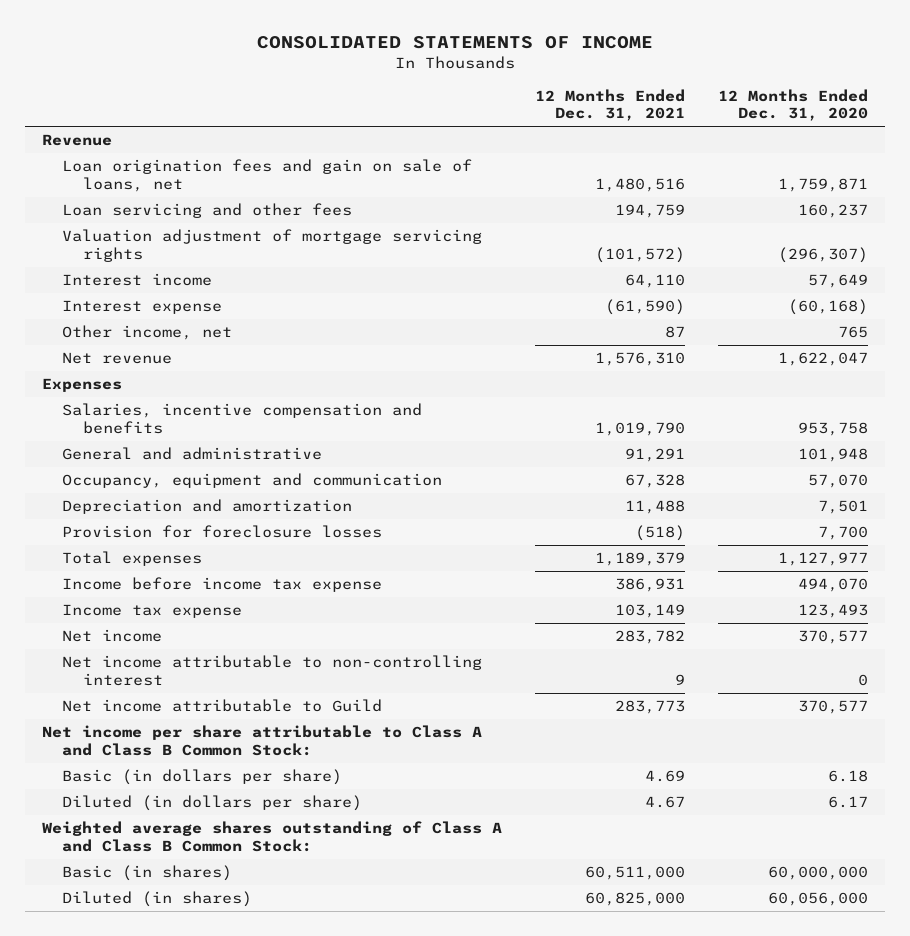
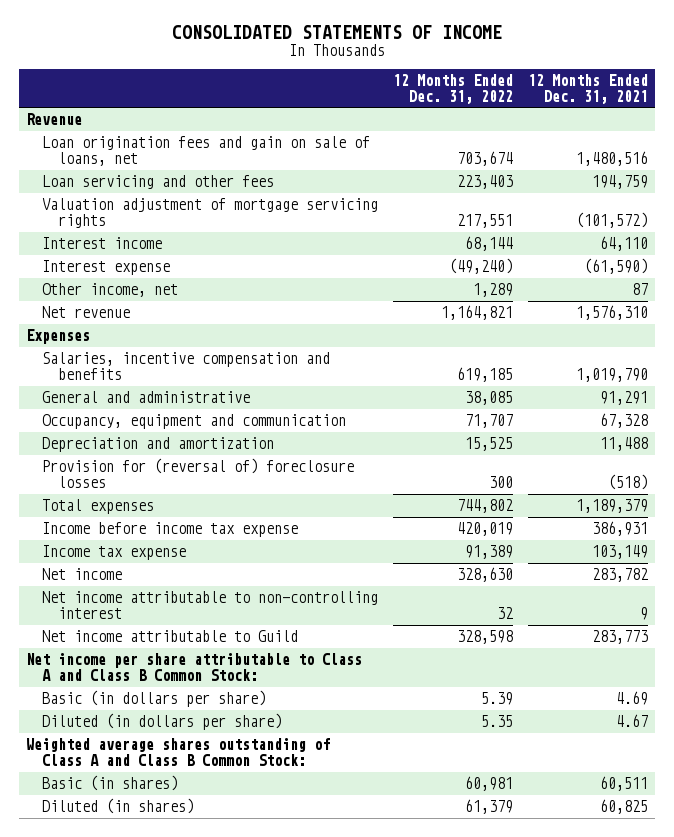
- | 12 Months Ended Dec. 31, 2021 | 12 Months Ended Dec. 31, 2020
+ | 12 Months Ended Dec. 31, 2022 | 12 Months Ended Dec. 31, 2021
- Provision for foreclosure losses | (518) | 7,700
+ Provision for (reversal of) foreclosure losses | 300 | (518)
- Basic (in shares) | 60,511,000 | 60,000,000
- Diluted (in shares) | 60,825,000 | 60,056,000
+ Basic (in shares) | 60,981 | 60,511
+ Diluted (in shares) | 61,379 | 60,825

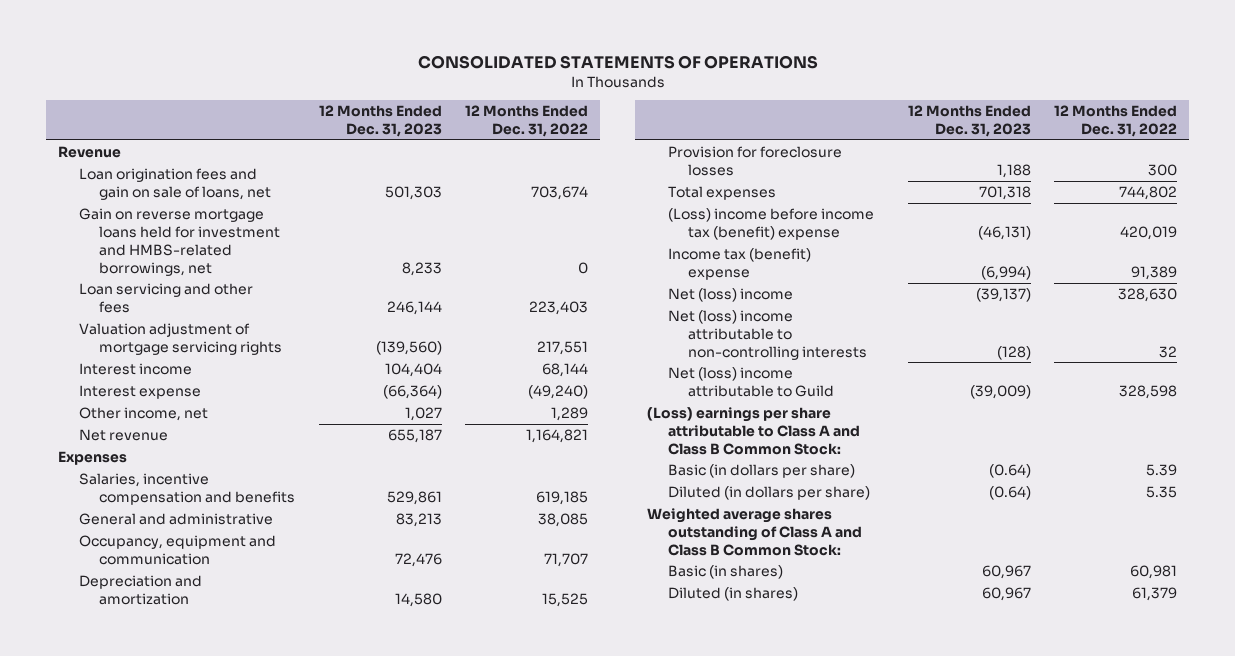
- CONSOLIDATED STATEMENTS OF INCOME
+ CONSOLIDATED STATEMENTS OF OPERATIONS
- | 12 Months Ended Dec. 31, 2022 | 12 Months Ended Dec. 31, 2021
+ | 12 Months Ended Dec. 31, 2023 | 12 Months Ended Dec. 31, 2022
+ Gain on reverse mortgage loans held for investment and HMBS-related borrowings, net | 8,233 | 0
- Provision for (reversal of) foreclosure losses | 300 | (518)
+ Provision for foreclosure losses | 1,188 | 300
- Income before income tax expense | 420,019 | 386,931
- Income tax expense | 91,389 | 103,149
- Net income | 328,630 | 283,782
- Net income attributable to non-controlling interest | 32 | 9
- Net income attributable to Guild | 328,598 | 283,773
- Net income per share attributable to Class A and Class B Common Stock:
+ (Loss) income before income tax (benefit) expense | (46,131) | 420,019
+ Income tax (benefit) expense | (6,994) | 91,389
+ Net (loss) income | (39,137) | 328,630
+ Net (loss) income attributable to non-controlling interests | (128) | 32
+ Net (loss) income attributable to Guild | (39,009) | 328,598
+ (Loss) earnings per share attributable to Class A and Class B Common Stock:

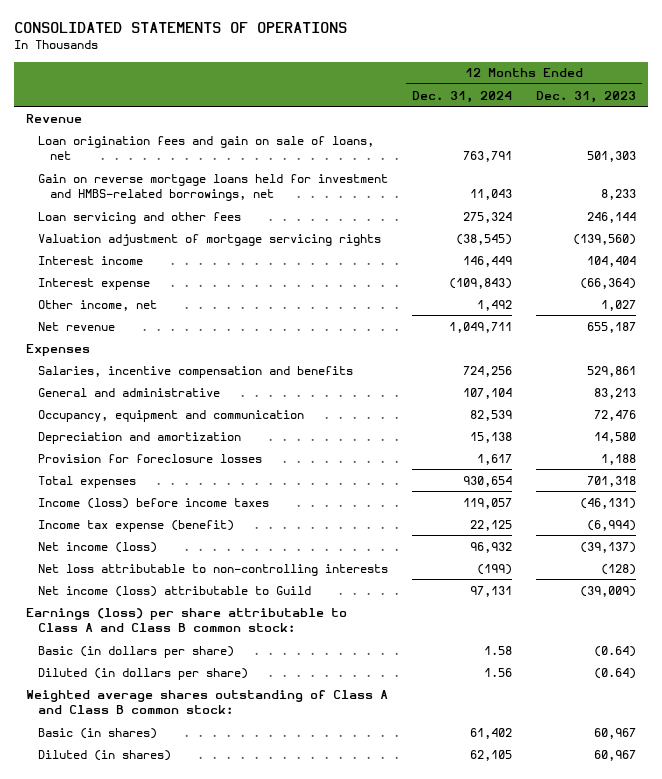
- | 12 Months Ended Dec. 31, 2023 | 12 Months Ended Dec. 31, 2022
+ | 12 Months Ended Dec. 31, 2024 | 12 Months Ended Dec. 31, 2023
- (Loss) income before income tax (benefit) expense | (46,131) | 420,019
- Income tax (benefit) expense | (6,994) | 91,389
- Net (loss) income | (39,137) | 328,630
- Net (loss) income attributable to non-controlling interests | (128) | 32
- Net (loss) income attributable to Guild | (39,009) | 328,598
- (Loss) earnings per share attributable to Class A and Class B Common Stock:
+ Income (loss) before income taxes | 119,057 | (46,131)
+ Income tax expense (benefit) | 22,125 | (6,994)
+ Net income (loss) | 96,932 | (39,137)
+ Net loss attributable to non-controlling interests | (199) | (128)
+ Net income (loss) attributable to Guild | 97,131 | (39,009)
+ Earnings (loss) per share attributable to Class A and Class B common stock:
- Weighted average shares outstanding of Class A and Class B Common Stock:
+ Weighted average shares outstanding of Class A and Class B common stock:

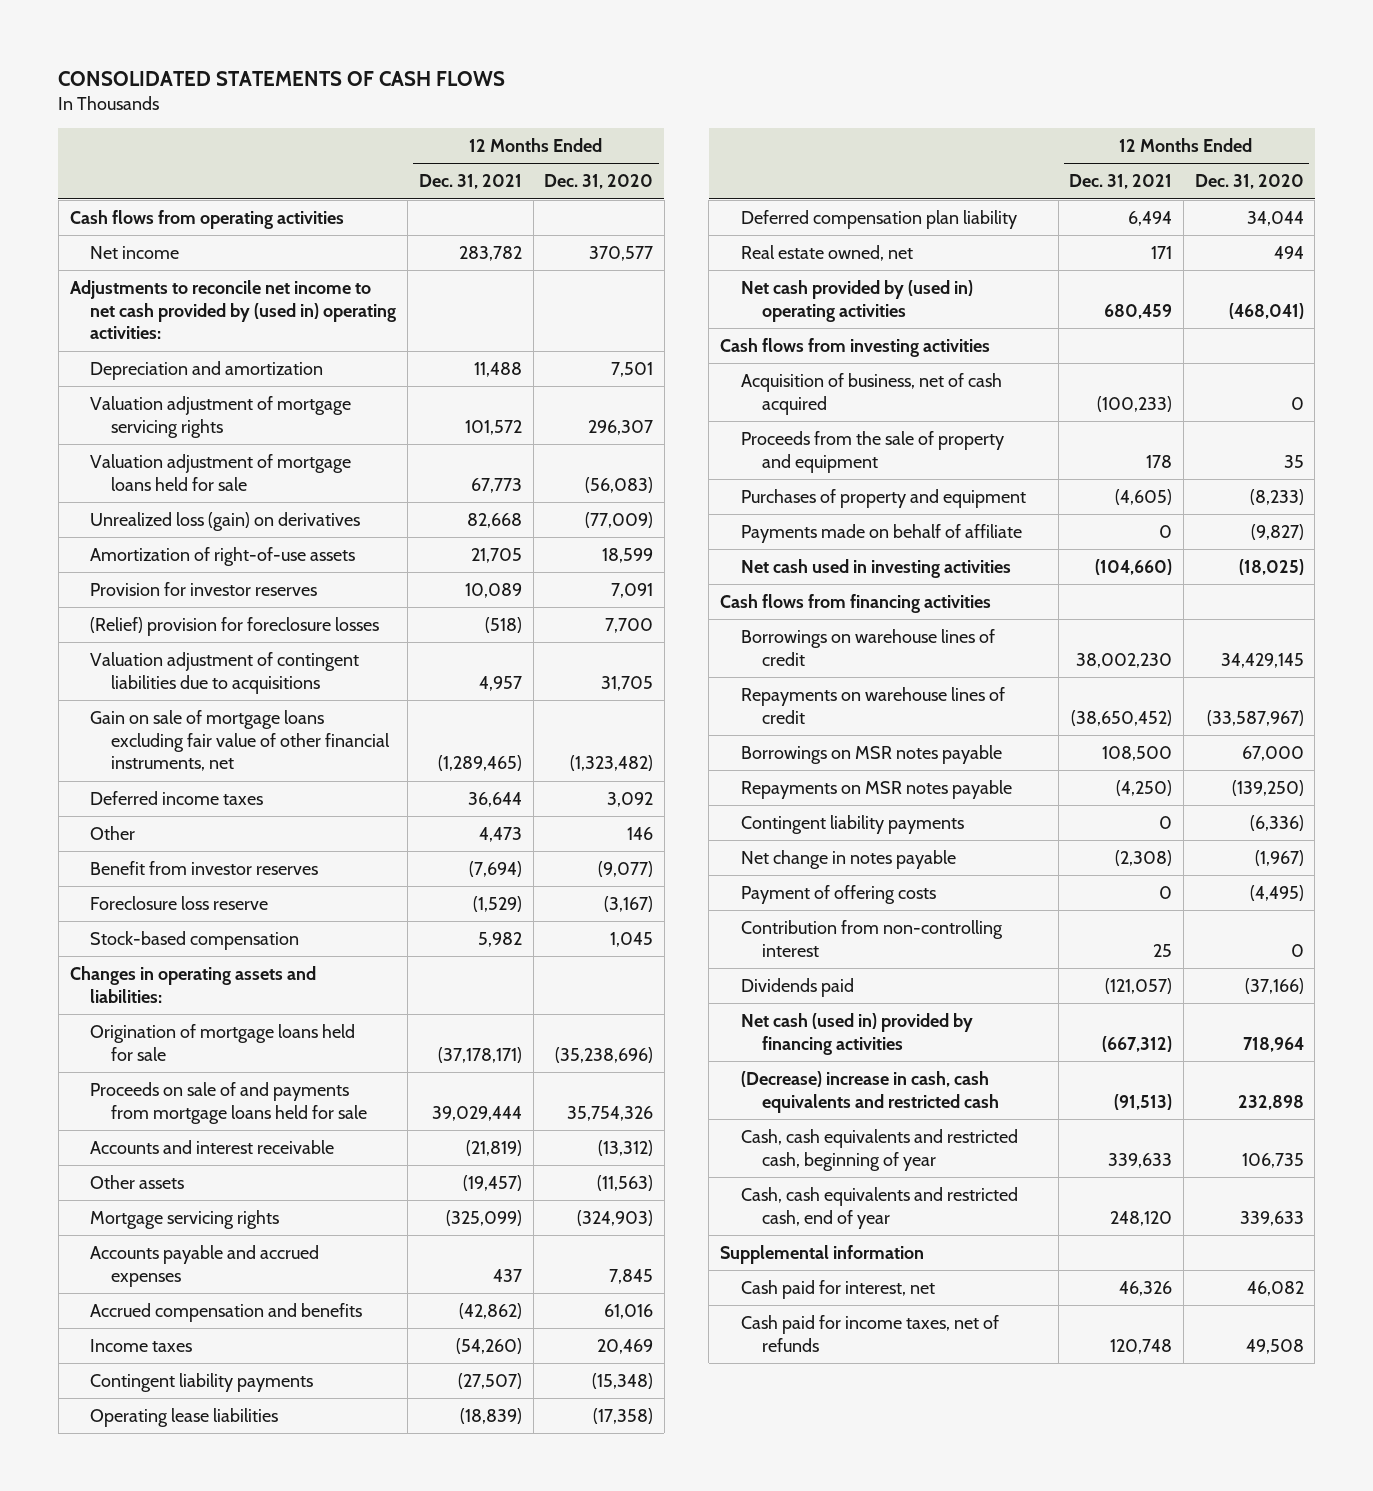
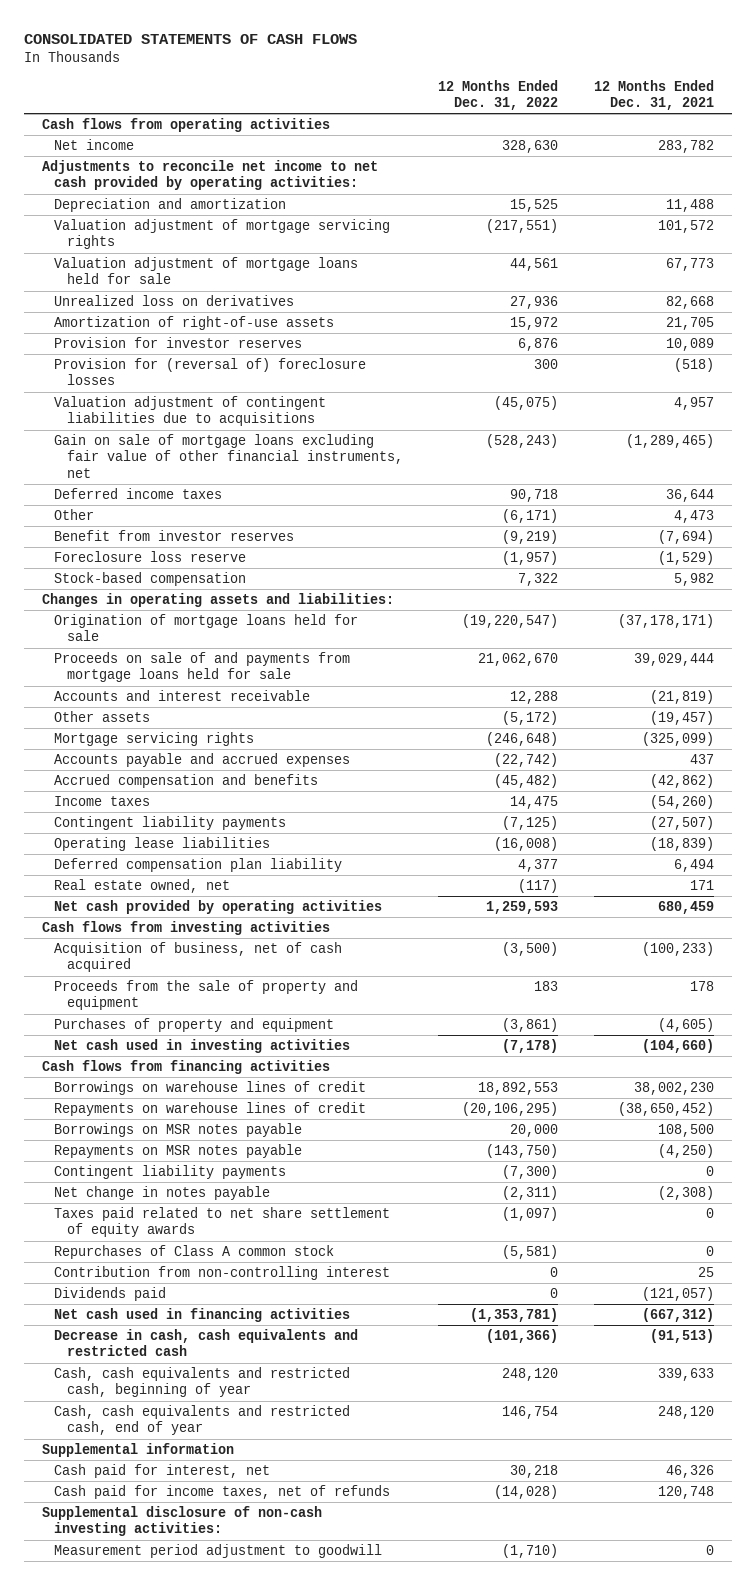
- | 12 Months Ended Dec. 31, 2021 | 12 Months Ended Dec. 31, 2020
+ | 12 Months Ended Dec. 31, 2022 | 12 Months Ended Dec. 31, 2021
- Adjustments to reconcile net income to net cash provided by (used in) operating activities:
+ Adjustments to reconcile net income to net cash provided by operating activities:
- Unrealized loss (gain) on derivatives | 82,668 | (77,009)
+ Unrealized loss on derivatives | 27,936 | 82,668
- (Relief) provision for foreclosure losses | (518) | 7,700
+ Provision for (reversal of) foreclosure losses | 300 | (518)
- Net cash provided by (used in) operating activities | 680,459 | (468,041)
+ Net cash provided by operating activities | 1,259,593 | 680,459
- Payments made on behalf of affiliate | 0 | (9,827)
- Payment of offering costs | 0 | (4,495)
+ Taxes paid related to net share settlement of equity awards | (1,097) | 0
+ Repurchases of Class A common stock | (5,581) | 0
- Net cash (used in) provided by financing activities | (667,312) | 718,964
- (Decrease) increase in cash, cash equivalents and restricted cash | (91,513) | 232,898
+ Net cash used in financing activities | (1,353,781) | (667,312)
+ Decrease in cash, cash equivalents and restricted cash | (101,366) | (91,513)
+ Supplemental disclosure of non-cash investing activities:
+ Measurement period adjustment to goodwill | (1,710) | 0

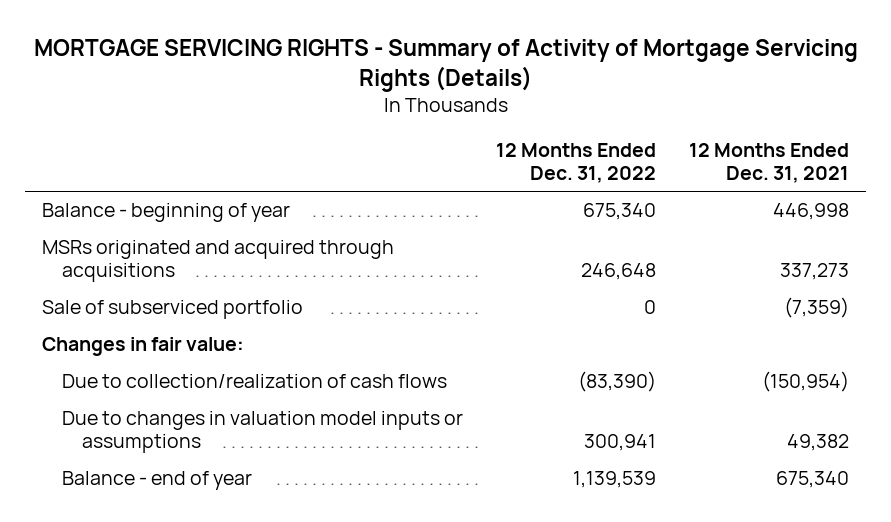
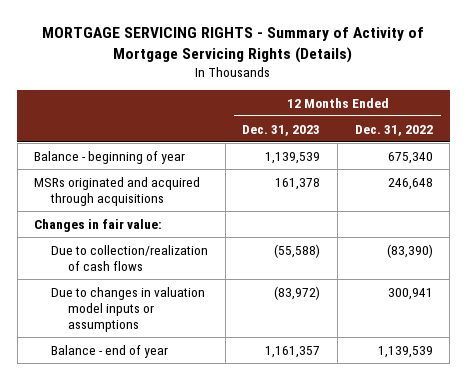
- | 12 Months Ended Dec. 31, 2022 | 12 Months Ended Dec. 31, 2021
+ | 12 Months Ended Dec. 31, 2023 | 12 Months Ended Dec. 31, 2022
- Sale of subserviced portfolio | 0 | (7,359)

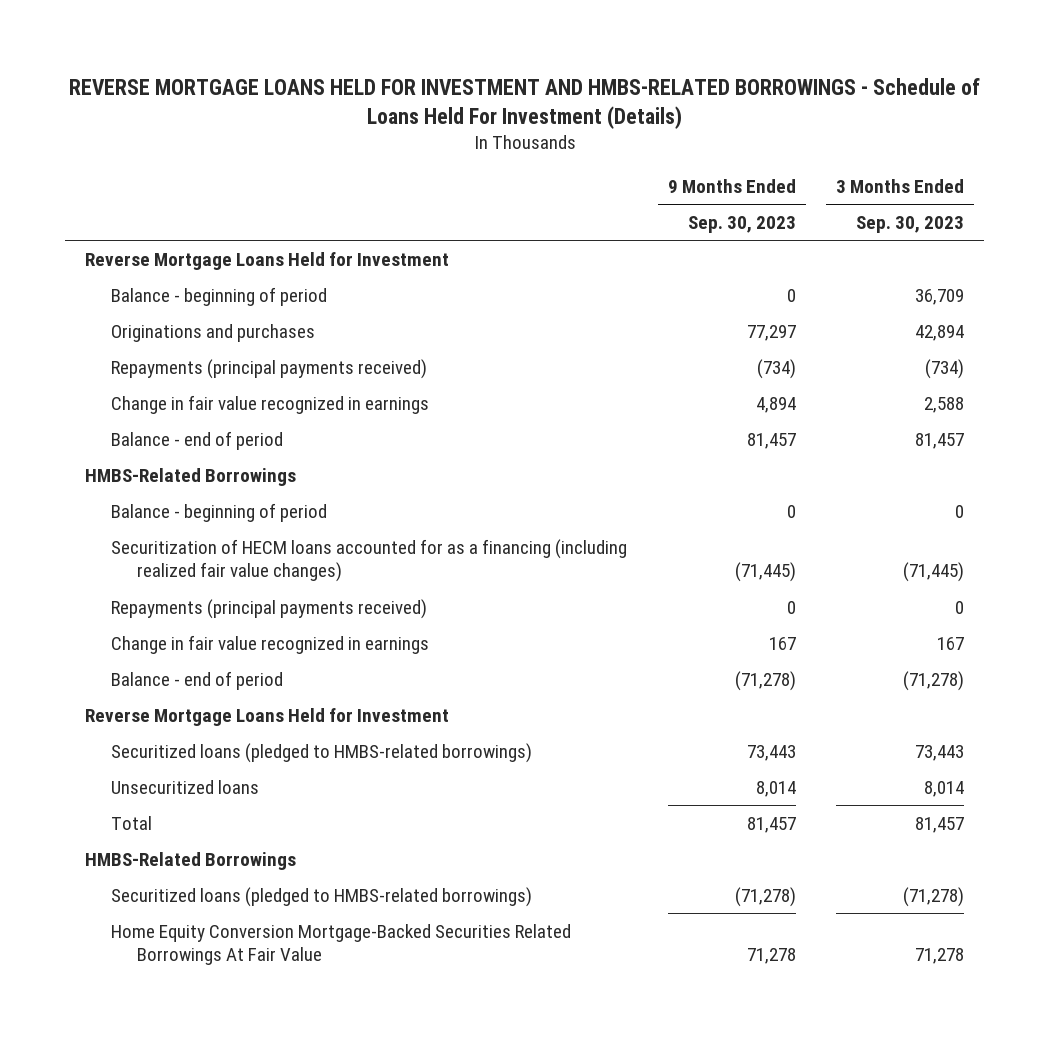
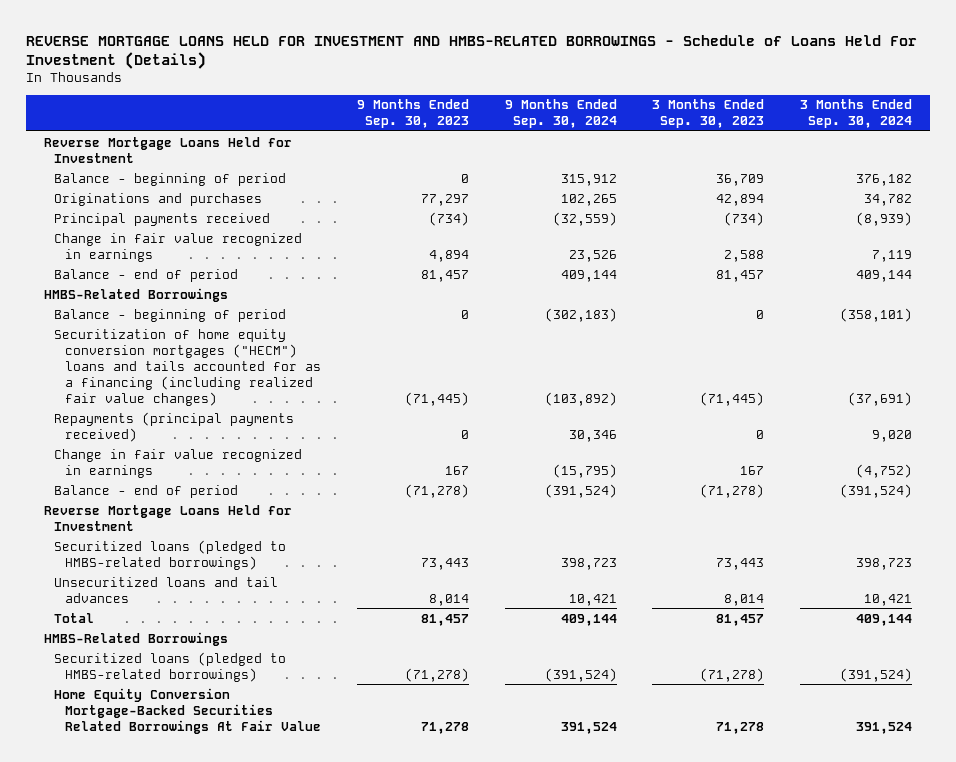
- | 9 Months Ended Sep. 30, 2023 | 3 Months Ended Sep. 30, 2023
+ | 9 Months Ended Sep. 30, 2023 | 9 Months Ended Sep. 30, 2024 | 3 Months Ended Sep. 30, 2023 | 3 Months Ended Sep. 30, 2024
- Repayments (principal payments received) | (734) | (734)
+ Principal payments received | (734) | (32,559) | (734) | (8,939)
- Securitization of HECM loans accounted for as a financing (including realized fair value changes) | (71,445) | (71,445)
+ Securitization of home equity conversion mortgages ("HECM") loans and tails accounted for as a financing (including realized fair value changes) | (71,445) | (103,892) | (71,445) | (37,691)
- Unsecuritized loans | 8,014 | 8,014
+ Unsecuritized loans and tail advances | 8,014 | 10,421 | 8,014 | 10,421

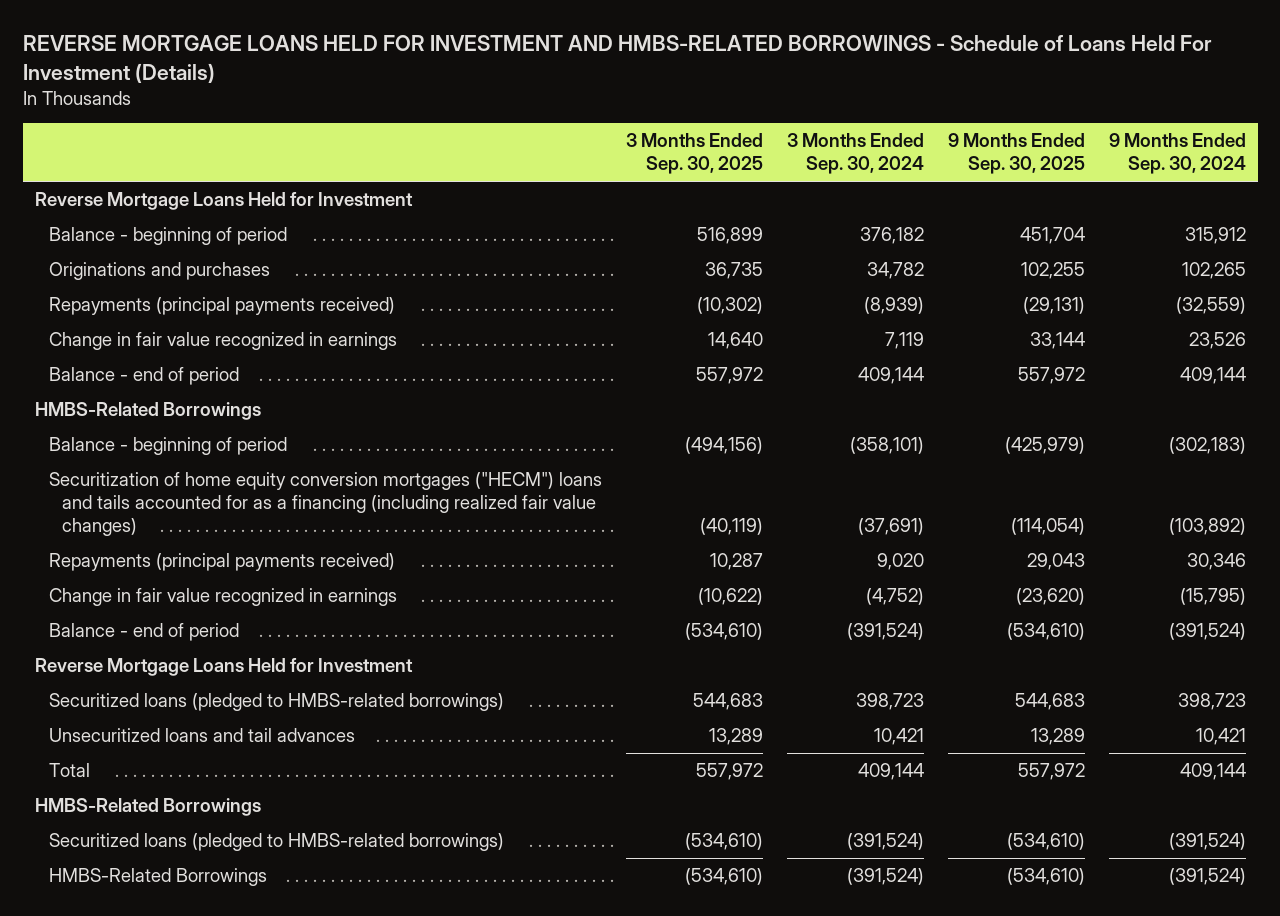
- | 9 Months Ended Sep. 30, 2023 | 9 Months Ended Sep. 30, 2024 | 3 Months Ended Sep. 30, 2023 | 3 Months Ended Sep. 30, 2024
+ | 3 Months Ended Sep. 30, 2025 | 3 Months Ended Sep. 30, 2024 | 9 Months Ended Sep. 30, 2025 | 9 Months Ended Sep. 30, 2024
- Principal payments received | (734) | (32,559) | (734) | (8,939)
+ Repayments (principal payments received) | (10,302) | (8,939) | (29,131) | (32,559)
- Home Equity Conversion Mortgage-Backed Securities Related Borrowings At Fair Value | 71,278 | 391,524 | 71,278 | 391,524
+ HMBS-Related Borrowings | (534,610) | (391,524) | (534,610) | (391,524)

